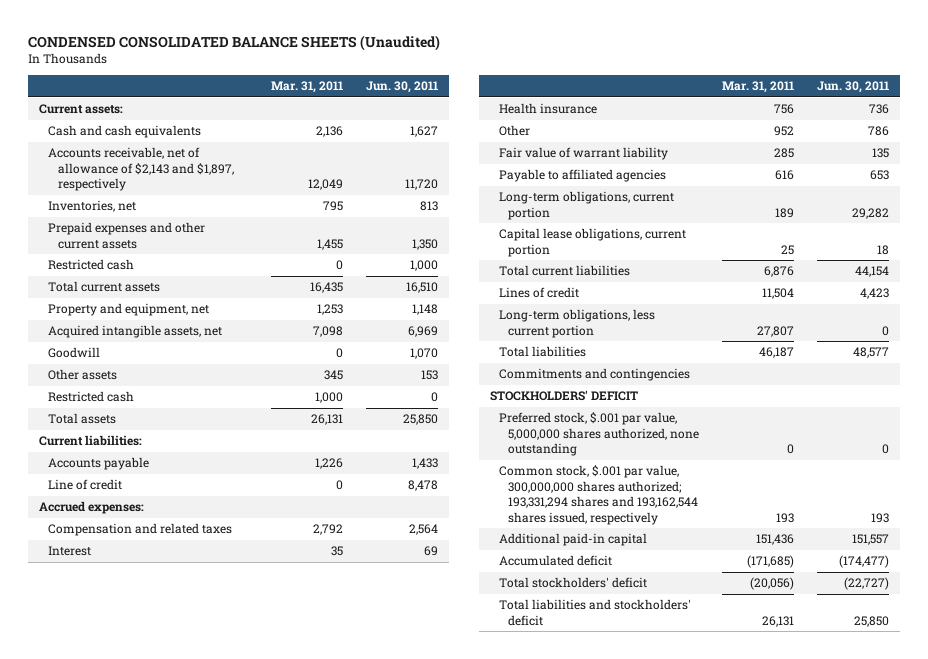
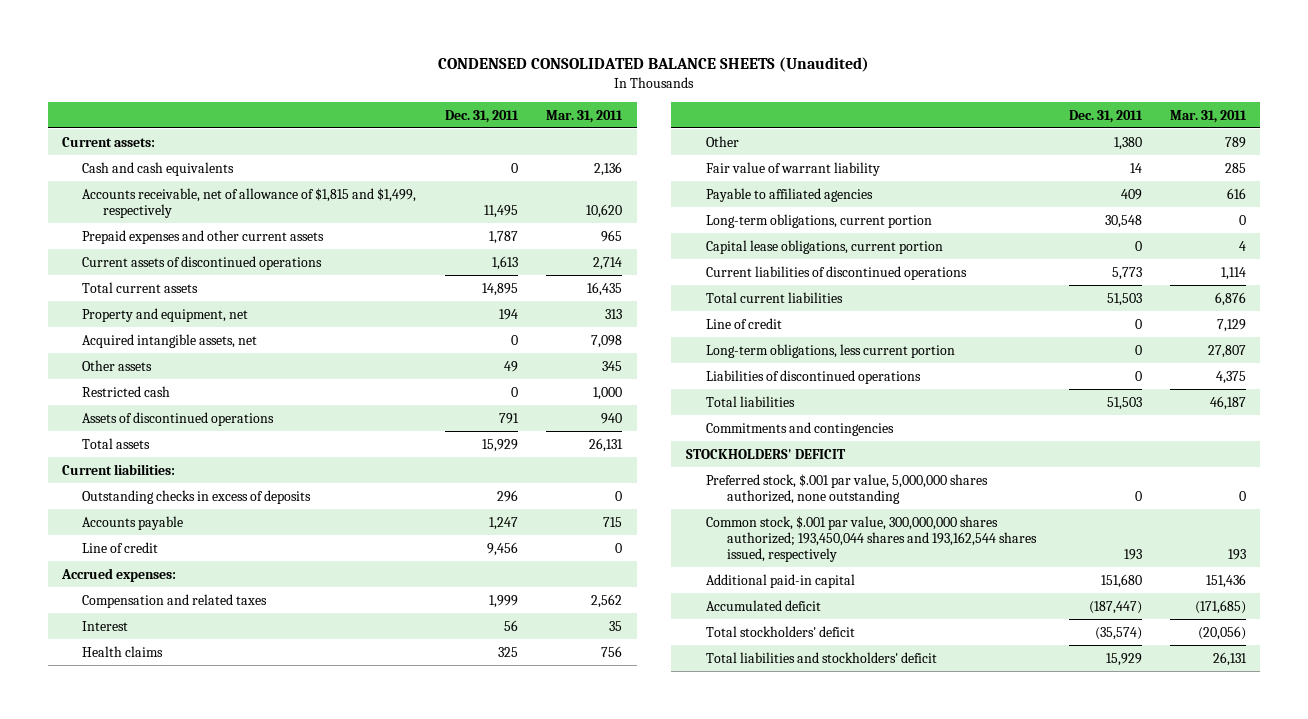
- | Mar. 31, 2011 | Jun. 30, 2011
+ | Dec. 31, 2011 | Mar. 31, 2011
- Accounts receivable, net of allowance of $2,143 and $1,897, respectively | 12,049 | 11,720
- Inventories, net | 795 | 813
- Prepaid expenses and other current assets | 1,455 | 1,350
- Restricted cash | 0 | 1,000
+ Accounts receivable, net of allowance of $1,815 and $1,499, respectively | 11,495 | 10,620
+ Prepaid expenses and other current assets | 1,787 | 965
+ Current assets of discontinued operations | 1,613 | 2,714
- Property and equipment, net | 1,253 | 1,148
+ Property and equipment, net | 194 | 313
- Goodwill | 0 | 1,070
+ Assets of discontinued operations | 791 | 940
- Accounts payable | 1,226 | 1,433
+ Outstanding checks in excess of deposits | 296 | 0
+ Accounts payable | 1,247 | 715
- Compensation and related taxes | 2,792 | 2,564
+ Compensation and related taxes | 1,999 | 2,562
- Health insurance | 756 | 736
- Other | 952 | 786
+ Health claims | 325 | 756
+ Other | 1,380 | 789
- Long-term obligations, current portion | 189 | 29,282
- Capital lease obligations, current portion | 25 | 18
+ Long-term obligations, current portion | 30,548 | 0
+ Capital lease obligations, current portion | 0 | 4
+ Current liabilities of discontinued operations | 5,773 | 1,114
- Lines of credit | 11,504 | 4,423
+ Line of credit | 0 | 7,129
+ Liabilities of discontinued operations | 0 | 4,375
- Common stock, $.001 par value, 300,000,000 shares authorized; 193,331,294 shares and 193,162,544 shares issued, respectively | 193 | 193
+ Common stock, $.001 par value, 300,000,000 shares authorized; 193,450,044 shares and 193,162,544 shares issued, respectively | 193 | 193

